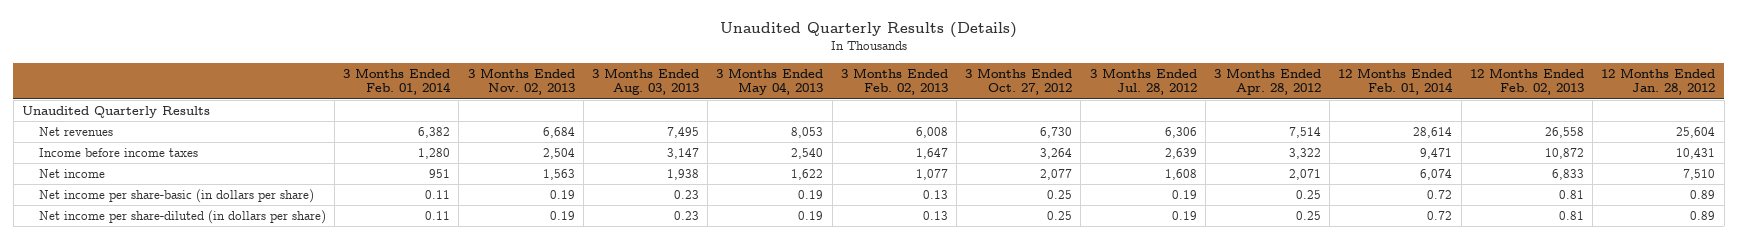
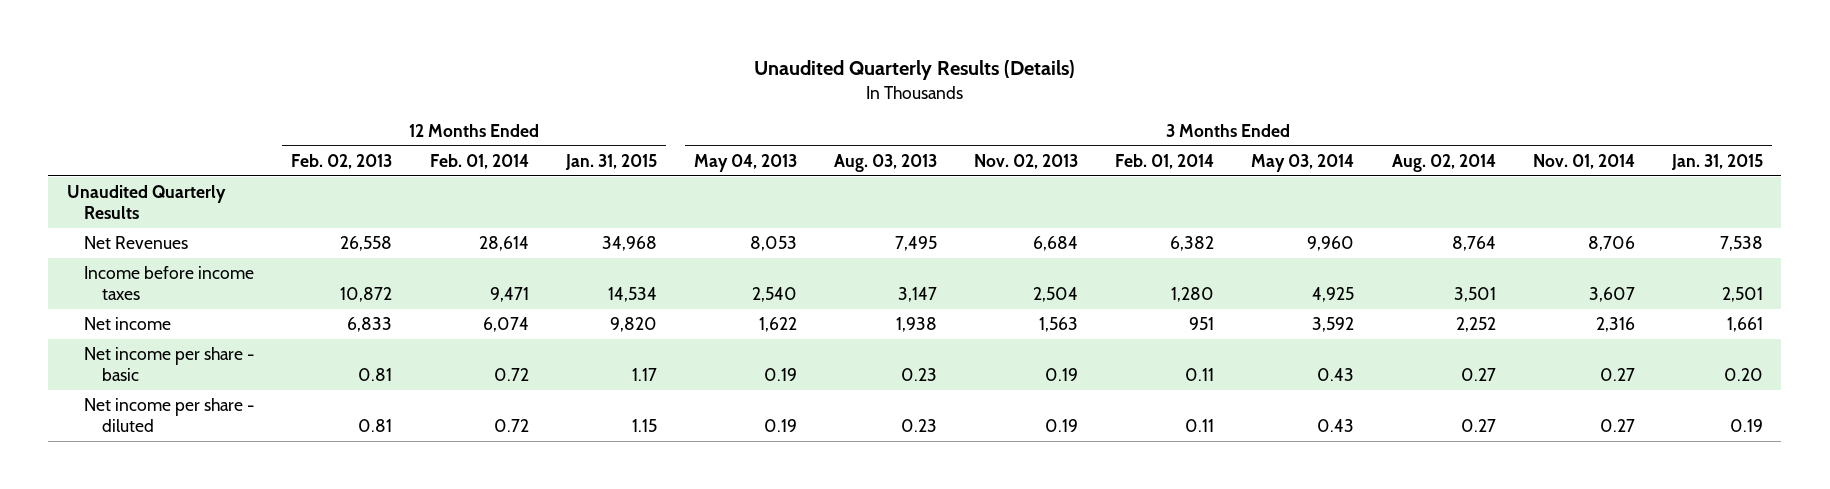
- | 3 Months Ended Feb. 01, 2014 | 3 Months Ended Nov. 02, 2013 | 3 Months Ended Aug. 03, 2013 | 3 Months Ended May 04, 2013 | 3 Months Ended Feb. 02, 2013 | 3 Months Ended Oct. 27, 2012 | 3 Months Ended Jul. 28, 2012 | 3 Months Ended Apr. 28, 2012 | 12 Months Ended Feb. 01, 2014 | 12 Months Ended Feb. 02, 2013 | 12 Months Ended Jan. 28, 2012
+ | 12 Months Ended Feb. 02, 2013 | 12 Months Ended Feb. 01, 2014 | 12 Months Ended Jan. 31, 2015 | 3 Months Ended May 04, 2013 | 3 Months Ended Aug. 03, 2013 | 3 Months Ended Nov. 02, 2013 | 3 Months Ended Feb. 01, 2014 | 3 Months Ended May 03, 2014 | 3 Months Ended Aug. 02, 2014 | 3 Months Ended Nov. 01, 2014 | 3 Months Ended Jan. 31, 2015
- Net revenues | 6,382 | 6,684 | 7,495 | 8,053 | 6,008 | 6,730 | 6,306 | 7,514 | 28,614 | 26,558 | 25,604
+ Net Revenues | 26,558 | 28,614 | 34,968 | 8,053 | 7,495 | 6,684 | 6,382 | 9,960 | 8,764 | 8,706 | 7,538
- Net income per share-basic (in dollars per share) | 0.11 | 0.19 | 0.23 | 0.19 | 0.13 | 0.25 | 0.19 | 0.25 | 0.72 | 0.81 | 0.89
- Net income per share-diluted (in dollars per share) | 0.11 | 0.19 | 0.23 | 0.19 | 0.13 | 0.25 | 0.19 | 0.25 | 0.72 | 0.81 | 0.89
+ Net income per share - basic | 0.81 | 0.72 | 1.17 | 0.19 | 0.23 | 0.19 | 0.11 | 0.43 | 0.27 | 0.27 | 0.20
+ Net income per share - diluted | 0.81 | 0.72 | 1.15 | 0.19 | 0.23 | 0.19 | 0.11 | 0.43 | 0.27 | 0.27 | 0.19

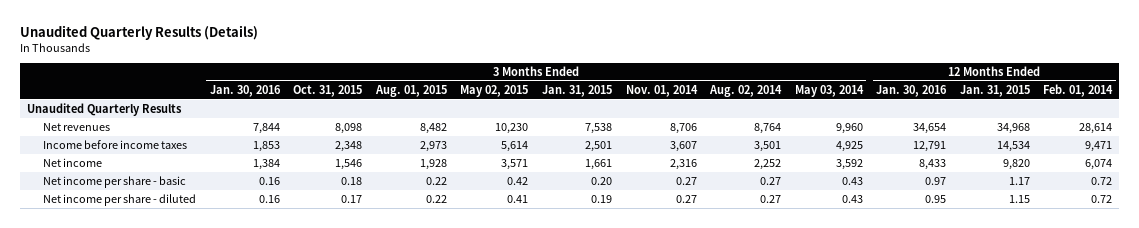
- | 12 Months Ended Feb. 02, 2013 | 12 Months Ended Feb. 01, 2014 | 12 Months Ended Jan. 31, 2015 | 3 Months Ended May 04, 2013 | 3 Months Ended Aug. 03, 2013 | 3 Months Ended Nov. 02, 2013 | 3 Months Ended Feb. 01, 2014 | 3 Months Ended May 03, 2014 | 3 Months Ended Aug. 02, 2014 | 3 Months Ended Nov. 01, 2014 | 3 Months Ended Jan. 31, 2015
+ | 3 Months Ended Jan. 30, 2016 | 3 Months Ended Oct. 31, 2015 | 3 Months Ended Aug. 01, 2015 | 3 Months Ended May 02, 2015 | 3 Months Ended Jan. 31, 2015 | 3 Months Ended Nov. 01, 2014 | 3 Months Ended Aug. 02, 2014 | 3 Months Ended May 03, 2014 | 12 Months Ended Jan. 30, 2016 | 12 Months Ended Jan. 31, 2015 | 12 Months Ended Feb. 01, 2014
- Net Revenues | 26,558 | 28,614 | 34,968 | 8,053 | 7,495 | 6,684 | 6,382 | 9,960 | 8,764 | 8,706 | 7,538
+ Net revenues | 7,844 | 8,098 | 8,482 | 10,230 | 7,538 | 8,706 | 8,764 | 9,960 | 34,654 | 34,968 | 28,614

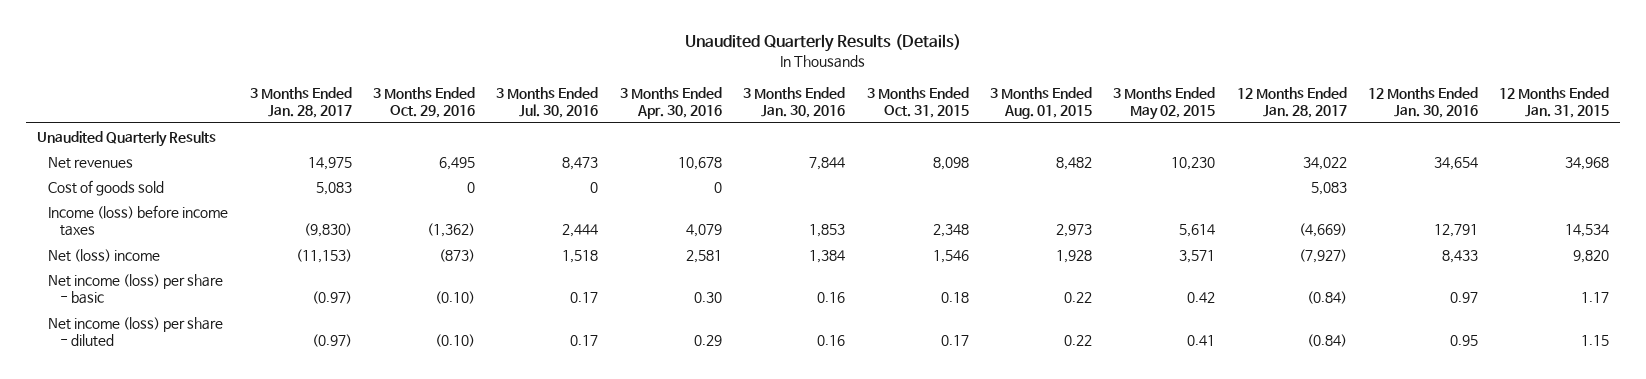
- | 3 Months Ended Jan. 30, 2016 | 3 Months Ended Oct. 31, 2015 | 3 Months Ended Aug. 01, 2015 | 3 Months Ended May 02, 2015 | 3 Months Ended Jan. 31, 2015 | 3 Months Ended Nov. 01, 2014 | 3 Months Ended Aug. 02, 2014 | 3 Months Ended May 03, 2014 | 12 Months Ended Jan. 30, 2016 | 12 Months Ended Jan. 31, 2015 | 12 Months Ended Feb. 01, 2014
+ | 3 Months Ended Jan. 28, 2017 | 3 Months Ended Oct. 29, 2016 | 3 Months Ended Jul. 30, 2016 | 3 Months Ended Apr. 30, 2016 | 3 Months Ended Jan. 30, 2016 | 3 Months Ended Oct. 31, 2015 | 3 Months Ended Aug. 01, 2015 | 3 Months Ended May 02, 2015 | 12 Months Ended Jan. 28, 2017 | 12 Months Ended Jan. 30, 2016 | 12 Months Ended Jan. 31, 2015
- Income before income taxes | 1,853 | 2,348 | 2,973 | 5,614 | 2,501 | 3,607 | 3,501 | 4,925 | 12,791 | 14,534 | 9,471
- Net income | 1,384 | 1,546 | 1,928 | 3,571 | 1,661 | 2,316 | 2,252 | 3,592 | 8,433 | 9,820 | 6,074
- Net income per share - basic | 0.16 | 0.18 | 0.22 | 0.42 | 0.20 | 0.27 | 0.27 | 0.43 | 0.97 | 1.17 | 0.72
- Net income per share - diluted | 0.16 | 0.17 | 0.22 | 0.41 | 0.19 | 0.27 | 0.27 | 0.43 | 0.95 | 1.15 | 0.72
+ Cost of goods sold | 5,083 | 0 | 0 | 0 | | | | | 5,083 | |
+ Income (loss) before income taxes | (9,830) | (1,362) | 2,444 | 4,079 | 1,853 | 2,348 | 2,973 | 5,614 | (4,669) | 12,791 | 14,534
+ Net (loss) income | (11,153) | (873) | 1,518 | 2,581 | 1,384 | 1,546 | 1,928 | 3,571 | (7,927) | 8,433 | 9,820
+ Net income (loss) per share - basic | (0.97) | (0.10) | 0.17 | 0.30 | 0.16 | 0.18 | 0.22 | 0.42 | (0.84) | 0.97 | 1.17
+ Net income (loss) per share - diluted | (0.97) | (0.10) | 0.17 | 0.29 | 0.16 | 0.17 | 0.22 | 0.41 | (0.84) | 0.95 | 1.15

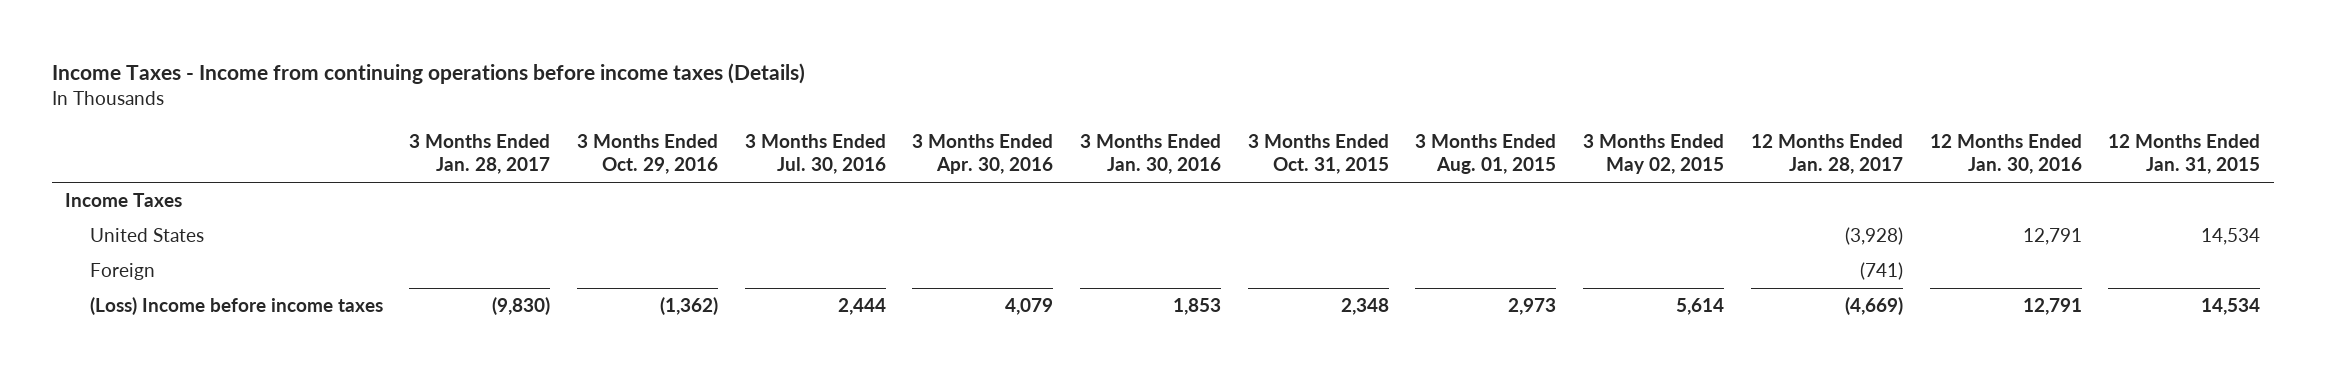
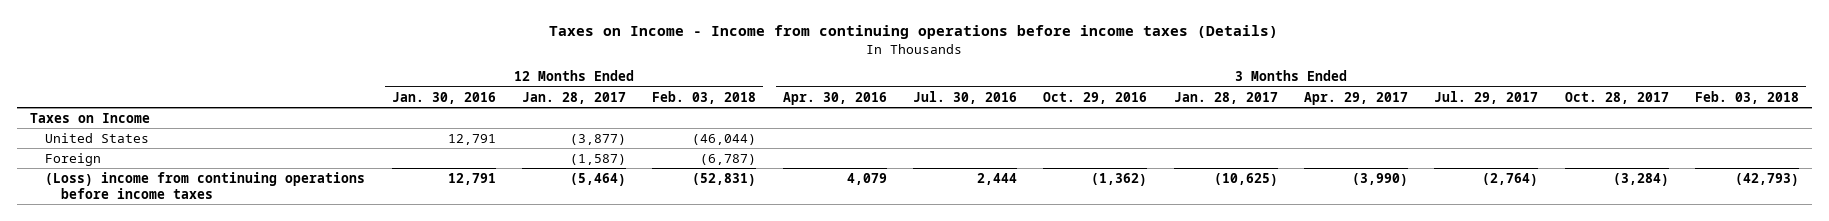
- Income Taxes - Income from continuing operations before income taxes (Details)
+ Taxes on Income - Income from continuing operations before income taxes (Details)
- | 3 Months Ended Jan. 28, 2017 | 3 Months Ended Oct. 29, 2016 | 3 Months Ended Jul. 30, 2016 | 3 Months Ended Apr. 30, 2016 | 3 Months Ended Jan. 30, 2016 | 3 Months Ended Oct. 31, 2015 | 3 Months Ended Aug. 01, 2015 | 3 Months Ended May 02, 2015 | 12 Months Ended Jan. 28, 2017 | 12 Months Ended Jan. 30, 2016 | 12 Months Ended Jan. 31, 2015
+ | 12 Months Ended Jan. 30, 2016 | 12 Months Ended Jan. 28, 2017 | 12 Months Ended Feb. 03, 2018 | 3 Months Ended Apr. 30, 2016 | 3 Months Ended Jul. 30, 2016 | 3 Months Ended Oct. 29, 2016 | 3 Months Ended Jan. 28, 2017 | 3 Months Ended Apr. 29, 2017 | 3 Months Ended Jul. 29, 2017 | 3 Months Ended Oct. 28, 2017 | 3 Months Ended Feb. 03, 2018
- Income Taxes
- United States | | | | | | | | | (3,928) | 12,791 | 14,534
- Foreign | | | | | | | | | (741) | |
- (Loss) Income before income taxes | (9,830) | (1,362) | 2,444 | 4,079 | 1,853 | 2,348 | 2,973 | 5,614 | (4,669) | 12,791 | 14,534
+ Taxes on Income
+ United States | 12,791 | (3,877) | (46,044) | | | | | | | |
+ Foreign | | (1,587) | (6,787) | | | | | | | |
+ (Loss) income from continuing operations before income taxes | 12,791 | (5,464) | (52,831) | 4,079 | 2,444 | (1,362) | (10,625) | (3,990) | (2,764) | (3,284) | (42,793)

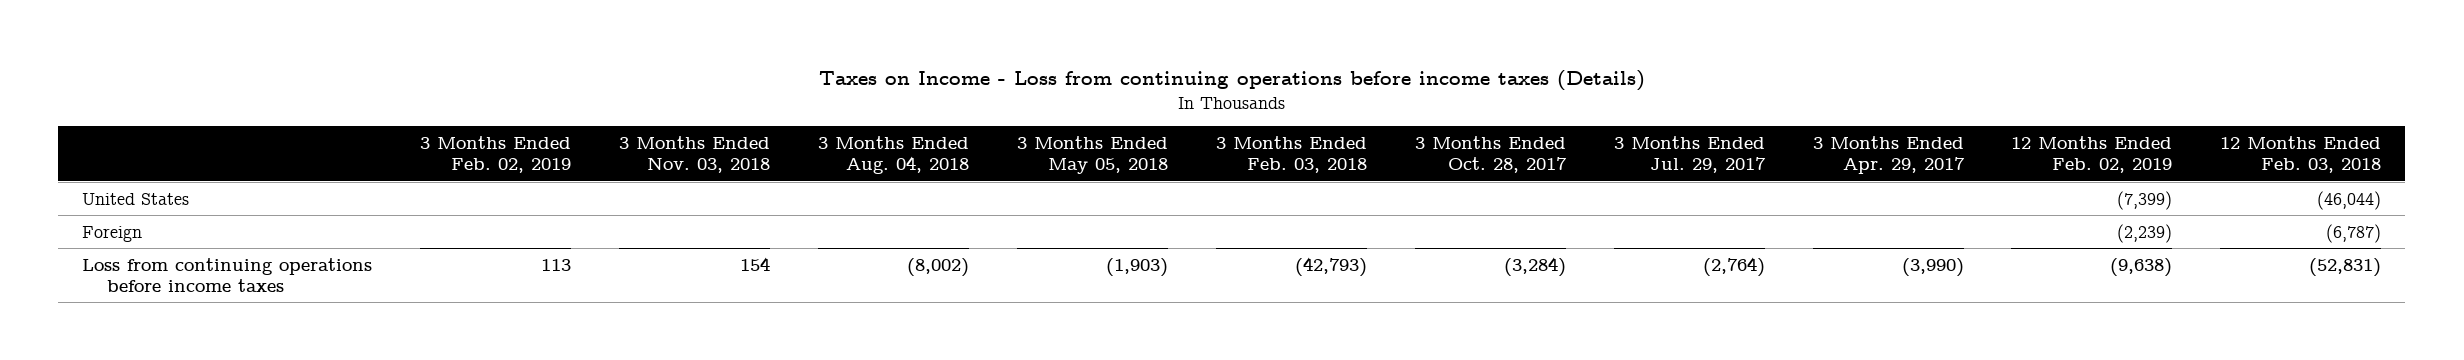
- Taxes on Income - Income from continuing operations before income taxes (Details)
+ Taxes on Income - Loss from continuing operations before income taxes (Details)
- | 12 Months Ended Jan. 30, 2016 | 12 Months Ended Jan. 28, 2017 | 12 Months Ended Feb. 03, 2018 | 3 Months Ended Apr. 30, 2016 | 3 Months Ended Jul. 30, 2016 | 3 Months Ended Oct. 29, 2016 | 3 Months Ended Jan. 28, 2017 | 3 Months Ended Apr. 29, 2017 | 3 Months Ended Jul. 29, 2017 | 3 Months Ended Oct. 28, 2017 | 3 Months Ended Feb. 03, 2018
+ | 3 Months Ended Feb. 02, 2019 | 3 Months Ended Nov. 03, 2018 | 3 Months Ended Aug. 04, 2018 | 3 Months Ended May 05, 2018 | 3 Months Ended Feb. 03, 2018 | 3 Months Ended Oct. 28, 2017 | 3 Months Ended Jul. 29, 2017 | 3 Months Ended Apr. 29, 2017 | 12 Months Ended Feb. 02, 2019 | 12 Months Ended Feb. 03, 2018
- Taxes on Income
- (Loss) income from continuing operations before income taxes | 12,791 | (5,464) | (52,831) | 4,079 | 2,444 | (1,362) | (10,625) | (3,990) | (2,764) | (3,284) | (42,793)
+ Loss from continuing operations before income taxes | 113 | 154 | (8,002) | (1,903) | (42,793) | (3,284) | (2,764) | (3,990) | (9,638) | (52,831)

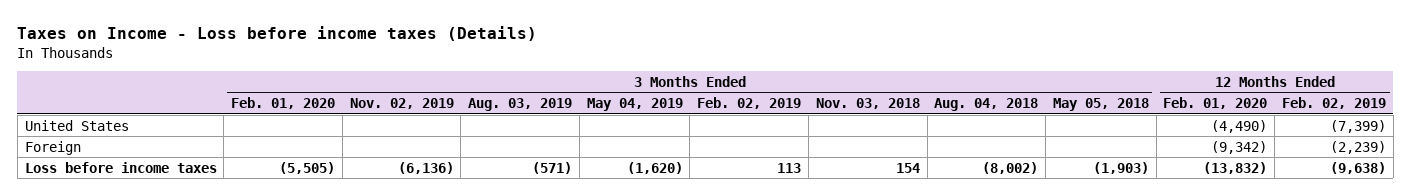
- Taxes on Income - Loss from continuing operations before income taxes (Details)
+ Taxes on Income - Loss before income taxes (Details)
- | 3 Months Ended Feb. 02, 2019 | 3 Months Ended Nov. 03, 2018 | 3 Months Ended Aug. 04, 2018 | 3 Months Ended May 05, 2018 | 3 Months Ended Feb. 03, 2018 | 3 Months Ended Oct. 28, 2017 | 3 Months Ended Jul. 29, 2017 | 3 Months Ended Apr. 29, 2017 | 12 Months Ended Feb. 02, 2019 | 12 Months Ended Feb. 03, 2018
+ | 3 Months Ended Feb. 01, 2020 | 3 Months Ended Nov. 02, 2019 | 3 Months Ended Aug. 03, 2019 | 3 Months Ended May 04, 2019 | 3 Months Ended Feb. 02, 2019 | 3 Months Ended Nov. 03, 2018 | 3 Months Ended Aug. 04, 2018 | 3 Months Ended May 05, 2018 | 12 Months Ended Feb. 01, 2020 | 12 Months Ended Feb. 02, 2019
- Loss from continuing operations before income taxes | 113 | 154 | (8,002) | (1,903) | (42,793) | (3,284) | (2,764) | (3,990) | (9,638) | (52,831)
+ Loss before income taxes | (5,505) | (6,136) | (571) | (1,620) | 113 | 154 | (8,002) | (1,903) | (13,832) | (9,638)

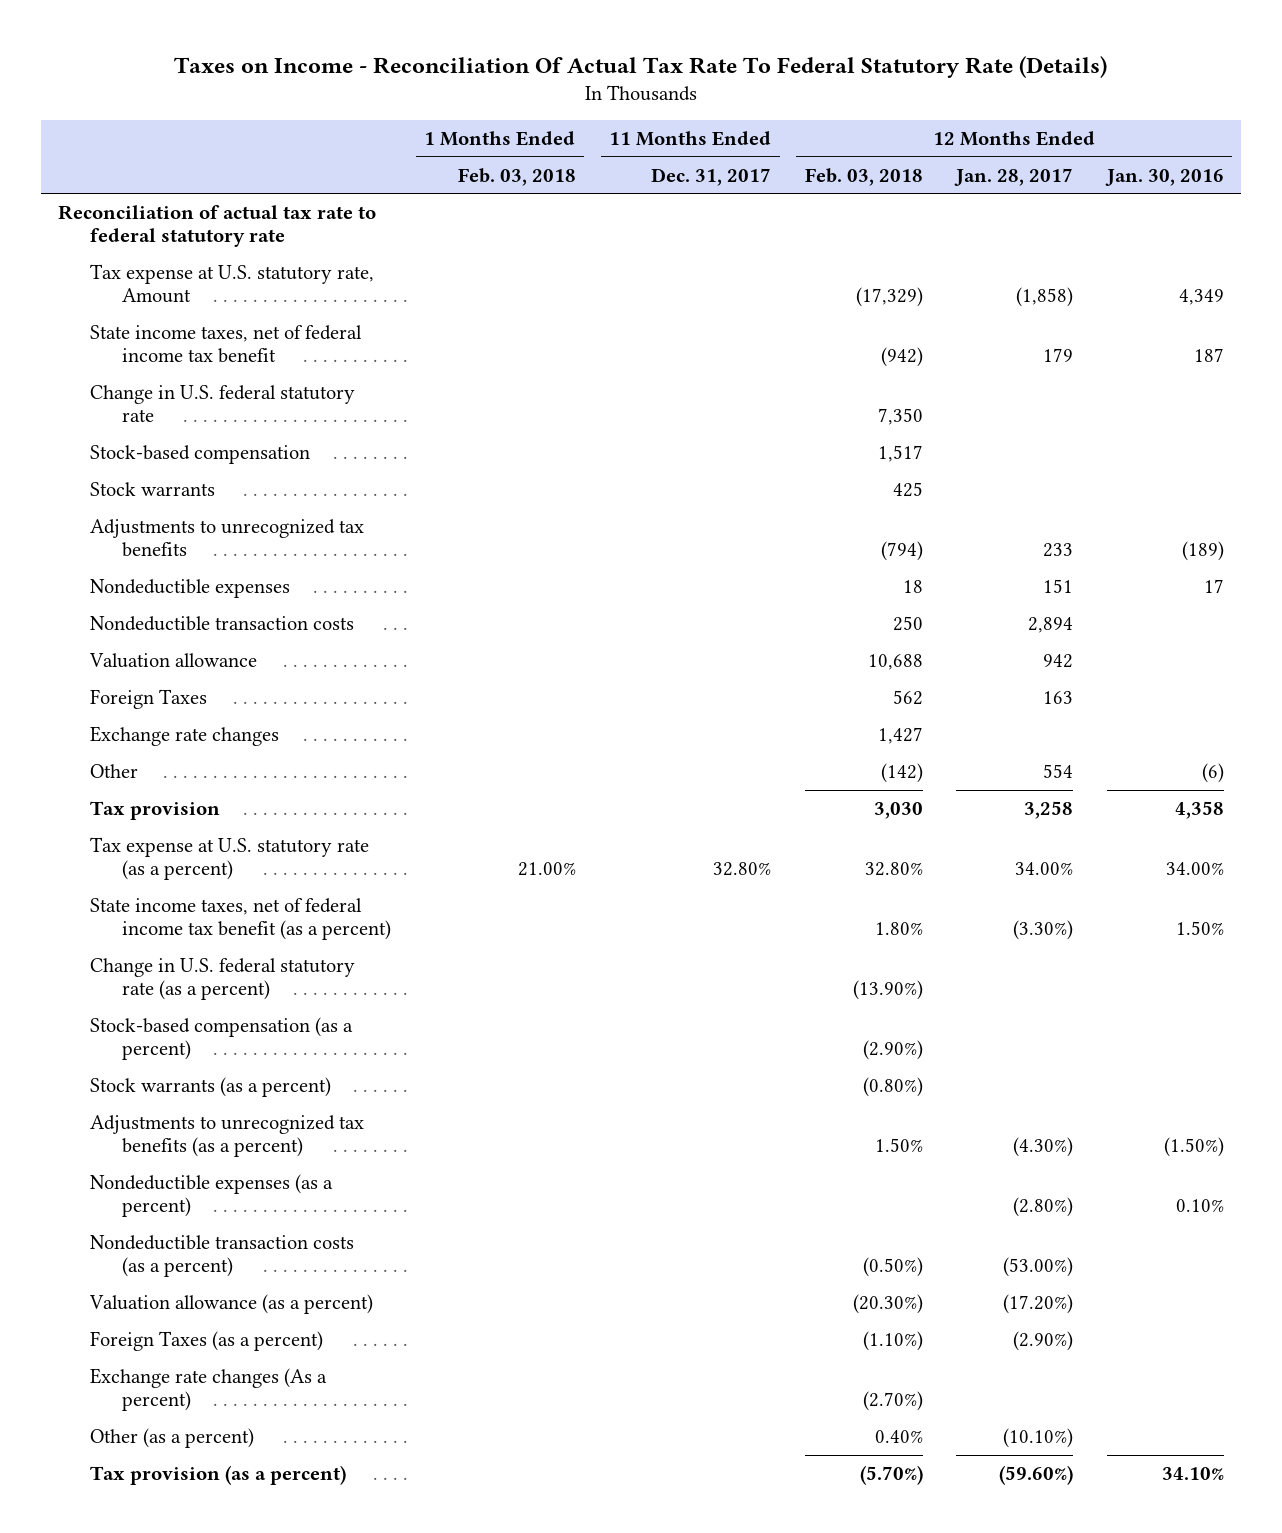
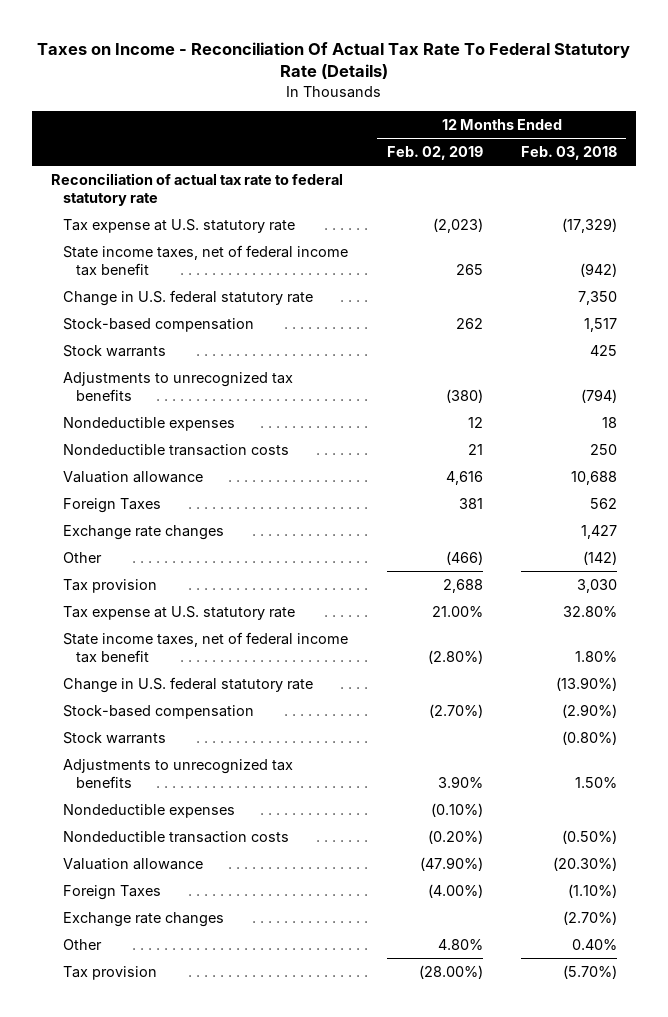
- | 1 Months Ended Feb. 03, 2018 | 11 Months Ended Dec. 31, 2017 | 12 Months Ended Feb. 03, 2018 | 12 Months Ended Jan. 28, 2017 | 12 Months Ended Jan. 30, 2016
+ | 12 Months Ended Feb. 02, 2019 | 12 Months Ended Feb. 03, 2018
- Tax expense at U.S. statutory rate, Amount | | | (17,329) | (1,858) | 4,349
+ Tax expense at U.S. statutory rate | (2,023) | (17,329)
- Tax expense at U.S. statutory rate (as a percent) | 21.00% | 32.80% | 32.80% | 34.00% | 34.00%
- State income taxes, net of federal income tax benefit (as a percent) | | | 1.80% | (3.30%) | 1.50%
- Change in U.S. federal statutory rate (as a percent) | | | (13.90%) | |
- Stock-based compensation (as a percent) | | | (2.90%) | |
- Stock warrants (as a percent) | | | (0.80%) | |
- Adjustments to unrecognized tax benefits (as a percent) | | | 1.50% | (4.30%) | (1.50%)
- Nondeductible expenses (as a percent) | | | | (2.80%) | 0.10%
- Nondeductible transaction costs (as a percent) | | | (0.50%) | (53.00%) |
- Valuation allowance (as a percent) | | | (20.30%) | (17.20%) |
- Foreign Taxes (as a percent) | | | (1.10%) | (2.90%) |
- Exchange rate changes (As a percent) | | | (2.70%) | |
- Other (as a percent) | | | 0.40% | (10.10%) |
- Tax provision (as a percent) | | | (5.70%) | (59.60%) | 34.10%
+ Tax expense at U.S. statutory rate | 21.00% | 32.80%
+ State income taxes, net of federal income tax benefit | (2.80%) | 1.80%
+ Change in U.S. federal statutory rate | | (13.90%)
+ Stock-based compensation | (2.70%) | (2.90%)
+ Stock warrants | | (0.80%)
+ Adjustments to unrecognized tax benefits | 3.90% | 1.50%
+ Nondeductible expenses | (0.10%) |
+ Nondeductible transaction costs | (0.20%) | (0.50%)
+ Valuation allowance | (47.90%) | (20.30%)
+ Foreign Taxes | (4.00%) | (1.10%)
+ Exchange rate changes | | (2.70%)
+ Other | 4.80% | 0.40%
+ Tax provision | (28.00%) | (5.70%)

